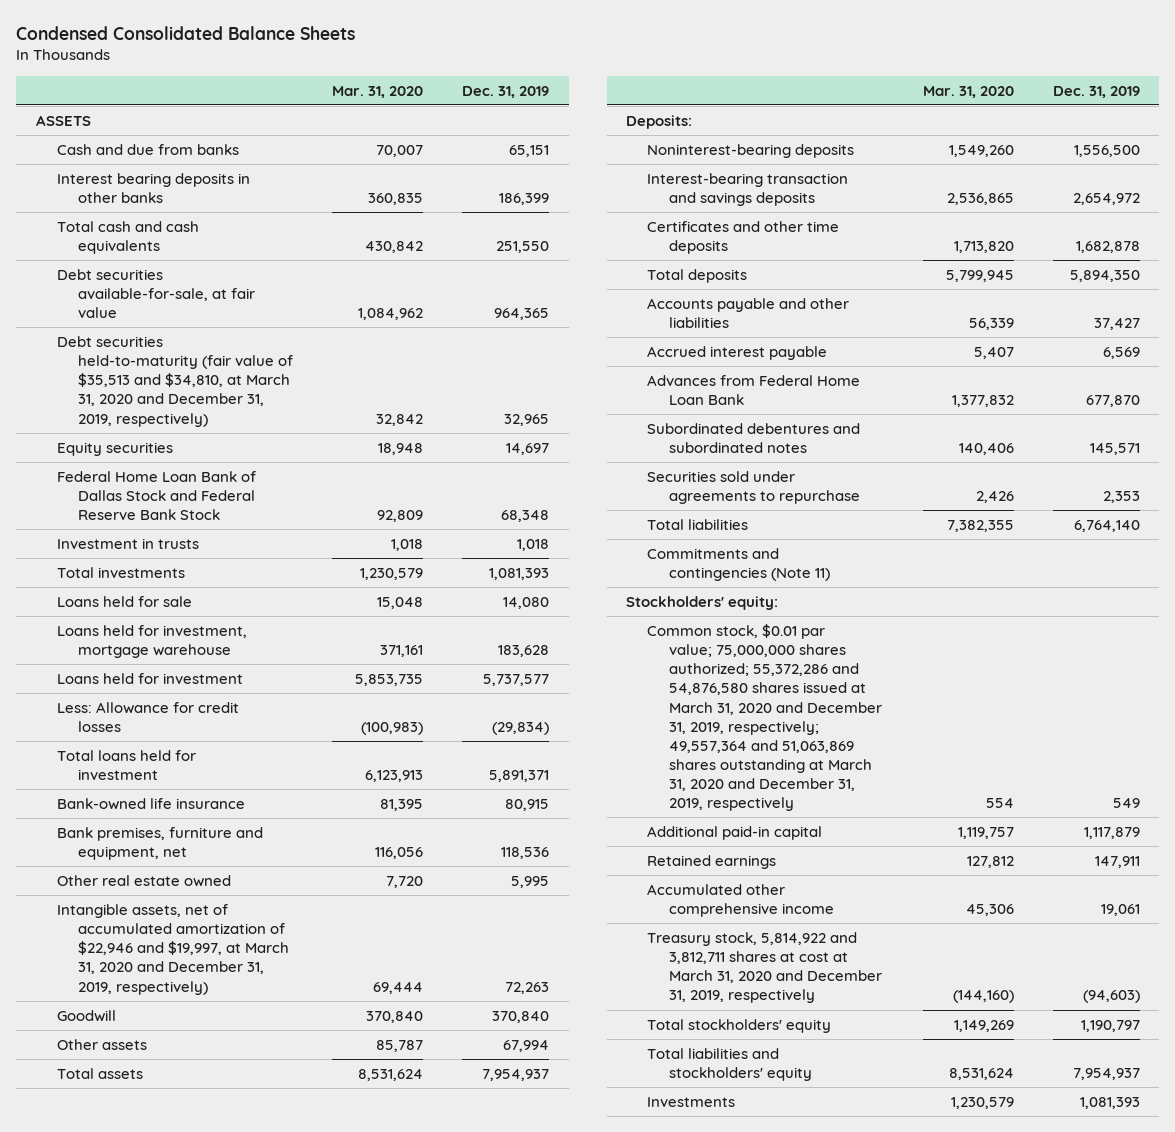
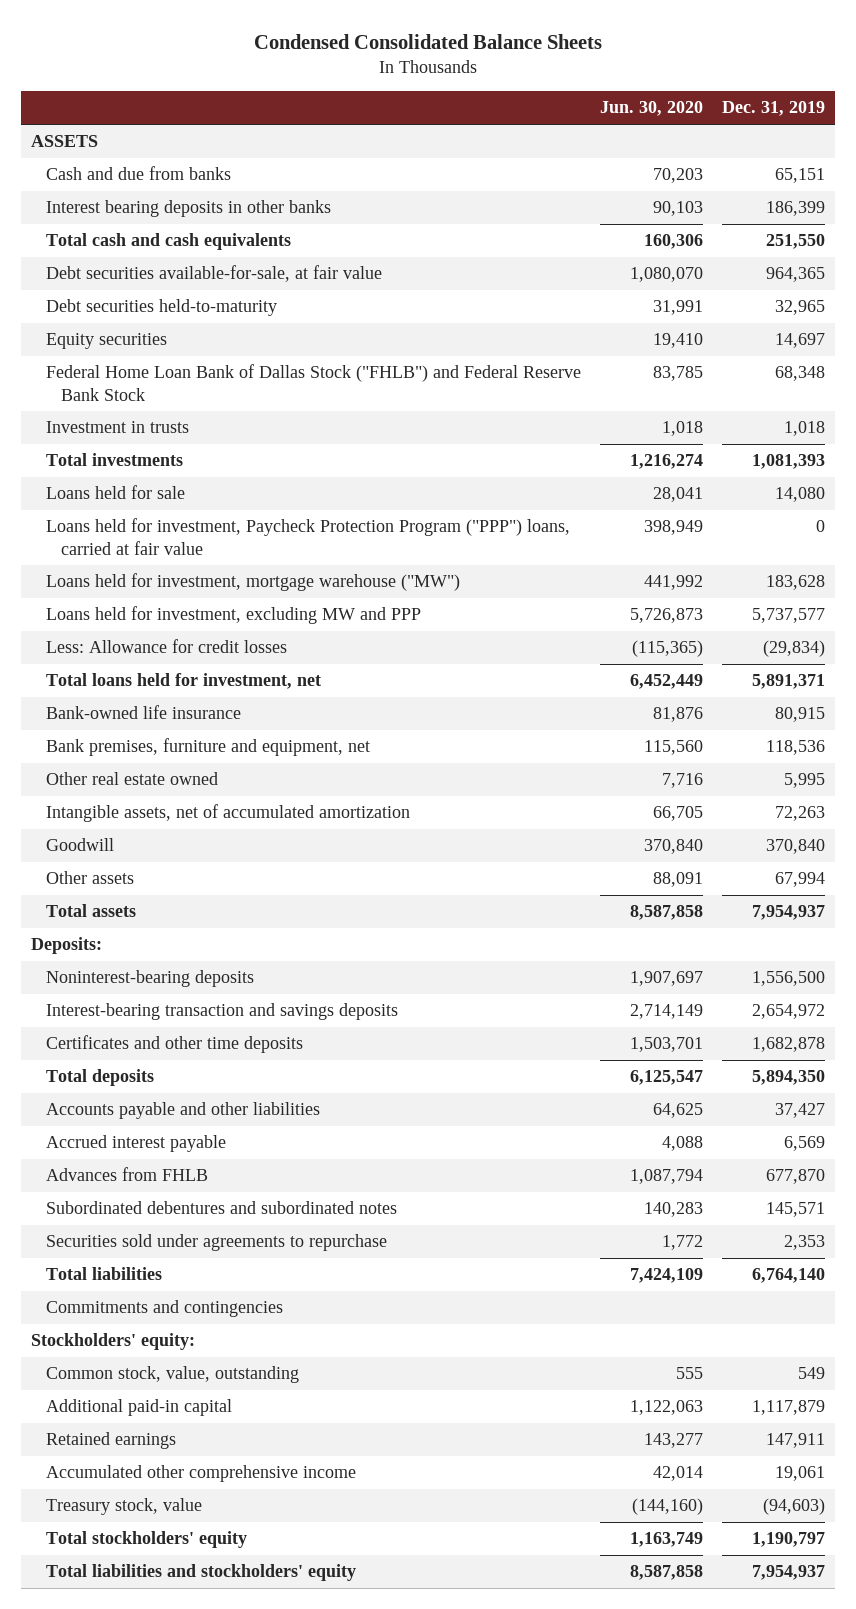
- | Mar. 31, 2020 | Dec. 31, 2019
+ | Jun. 30, 2020 | Dec. 31, 2019
- Debt securities held-to-maturity (fair value of $35,513 and $34,810, at March 31, 2020 and December 31, 2019, respectively) | 32,842 | 32,965
+ Debt securities held-to-maturity | 31,991 | 32,965
- Federal Home Loan Bank of Dallas Stock and Federal Reserve Bank Stock | 92,809 | 68,348
+ Federal Home Loan Bank of Dallas Stock ("FHLB") and Federal Reserve Bank Stock | 83,785 | 68,348
- Loans held for investment, mortgage warehouse | 371,161 | 183,628
- Loans held for investment | 5,853,735 | 5,737,577
+ Loans held for investment, Paycheck Protection Program ("PPP") loans, carried at fair value | 398,949 | 0
+ Loans held for investment, mortgage warehouse ("MW") | 441,992 | 183,628
+ Loans held for investment, excluding MW and PPP | 5,726,873 | 5,737,577
- Total loans held for investment | 6,123,913 | 5,891,371
+ Total loans held for investment, net | 6,452,449 | 5,891,371
- Intangible assets, net of accumulated amortization of $22,946 and $19,997, at March 31, 2020 and December 31, 2019, respectively) | 69,444 | 72,263
+ Intangible assets, net of accumulated amortization | 66,705 | 72,263
- Advances from Federal Home Loan Bank | 1,377,832 | 677,870
+ Advances from FHLB | 1,087,794 | 677,870
- Commitments and contingencies (Note 11)
+ Commitments and contingencies
- Common stock, $0.01 par value; 75,000,000 shares authorized; 55,372,286 and 54,876,580 shares issued at March 31, 2020 and December 31, 2019, respectively; 49,557,364 and 51,063,869 shares outstanding at March 31, 2020 and December 31, 2019, respectively | 554 | 549
+ Common stock, value, outstanding | 555 | 549
- Treasury stock, 5,814,922 and 3,812,711 shares at cost at March 31, 2020 and December 31, 2019, respectively | (144,160) | (94,603)
+ Treasury stock, value | (144,160) | (94,603)
- Investments | 1,230,579 | 1,081,393

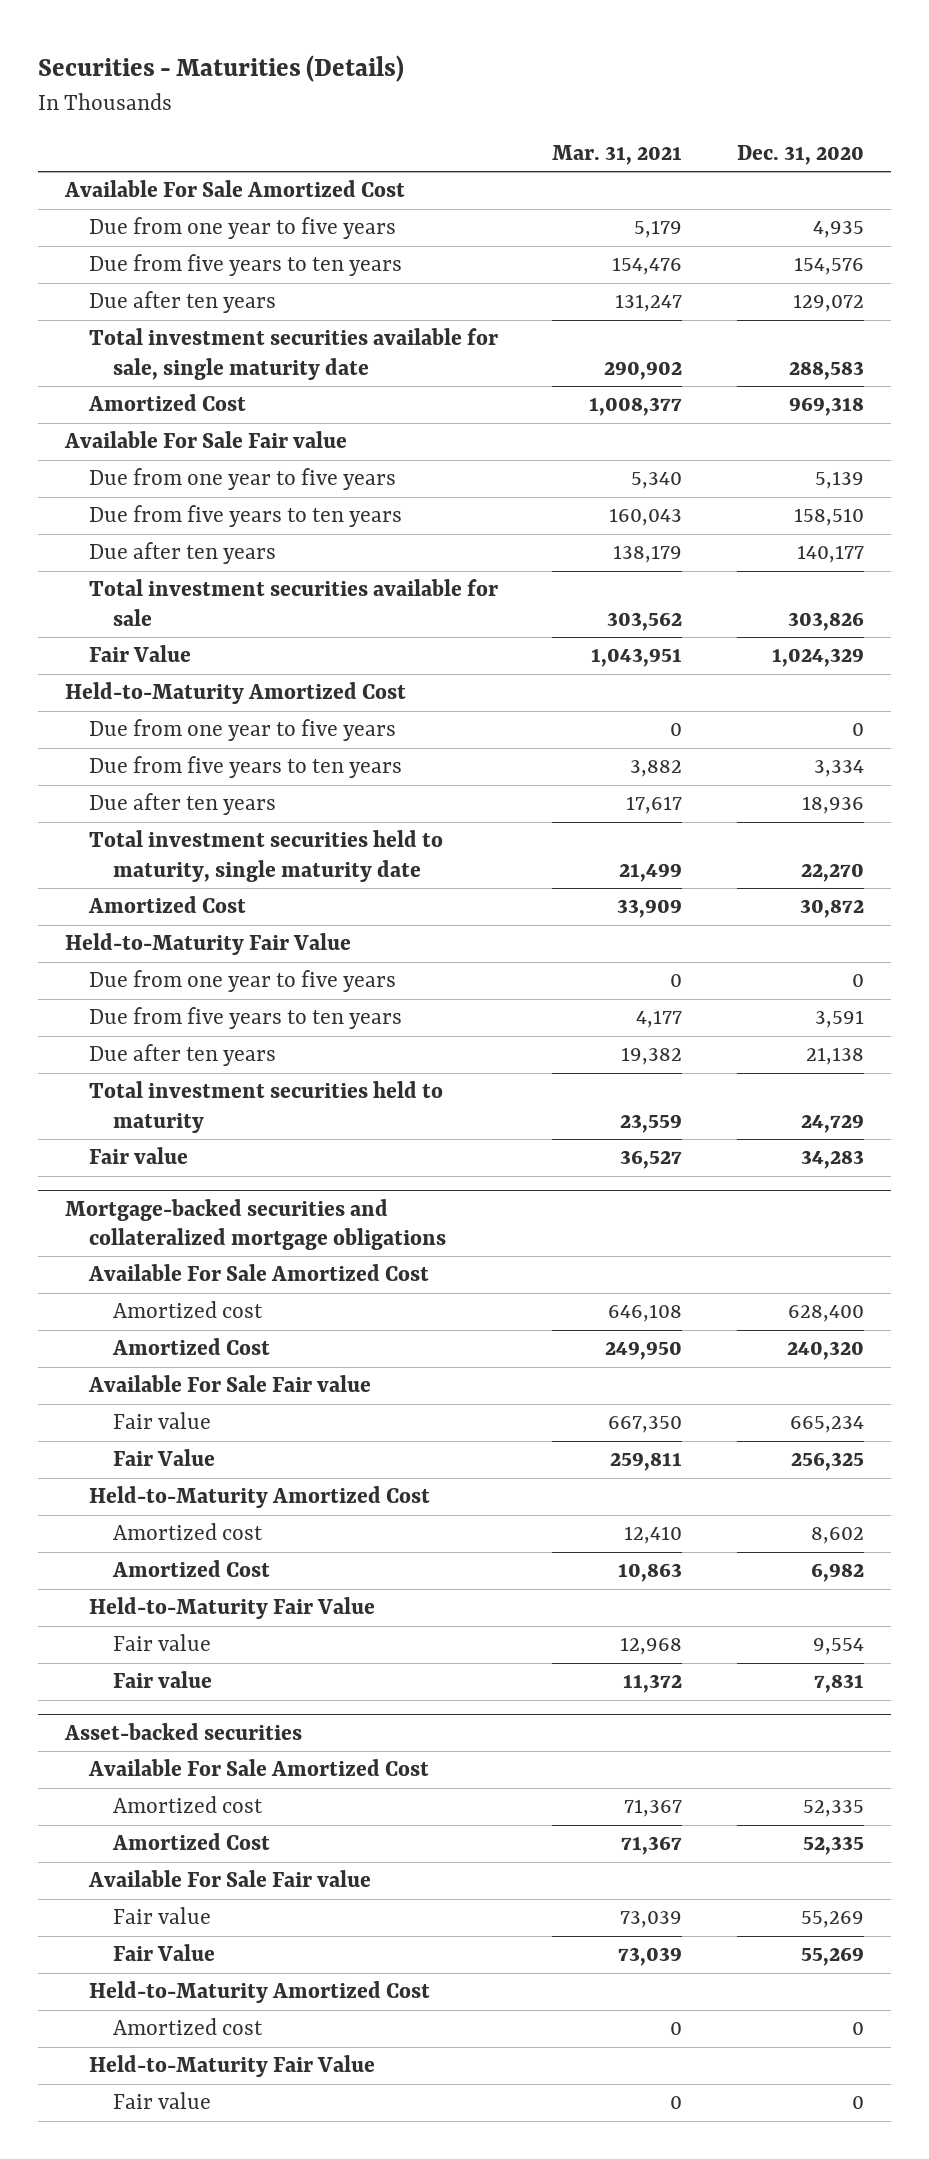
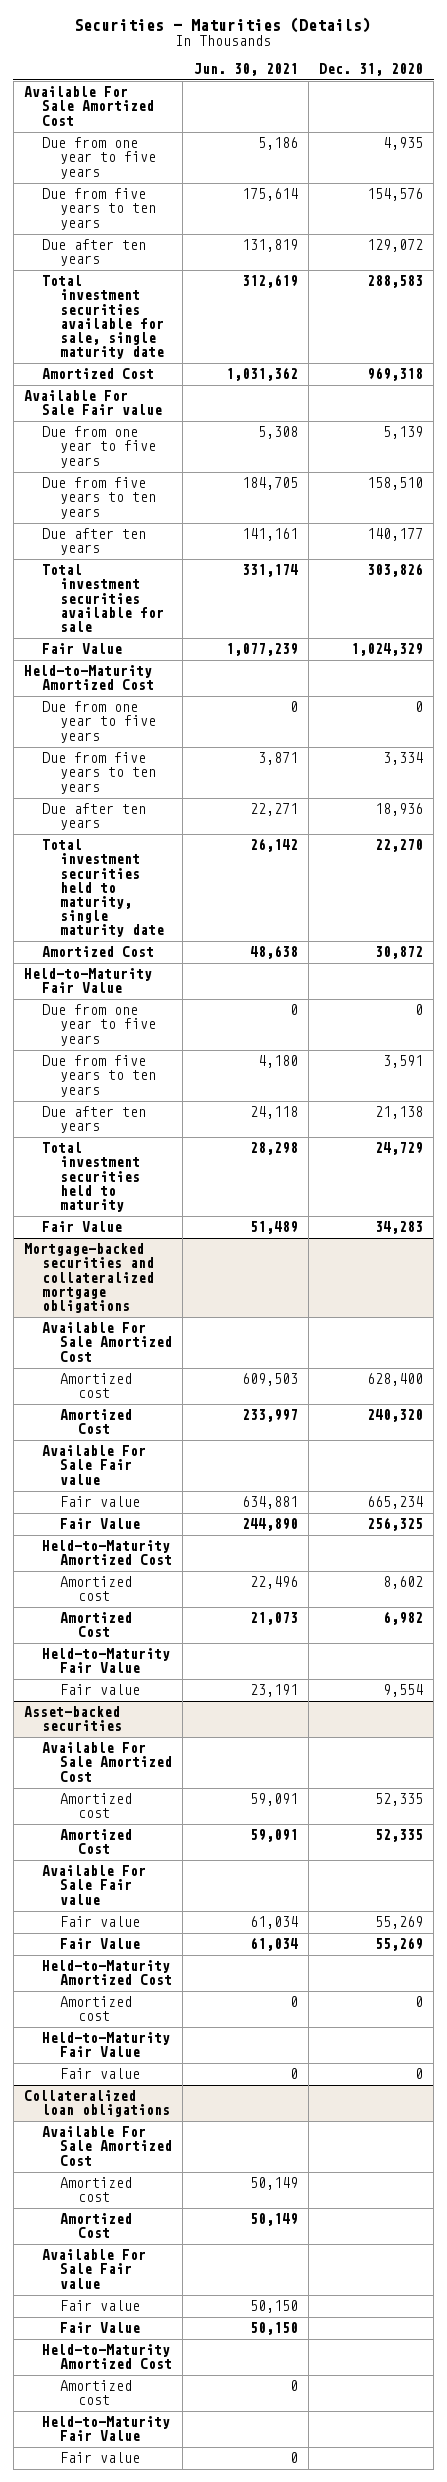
- | Mar. 31, 2021 | Dec. 31, 2020
+ | Jun. 30, 2021 | Dec. 31, 2020
- Fair value | 36,527 | 34,283
+ Fair Value | 51,489 | 34,283
@ Mortgage-backed securities and collateralized mortgage obligations
- Fair value | 11,372 | 7,831
+ Collateralized loan obligations
+ Available For Sale Amortized Cost
+ Amortized cost | 50,149 |
+ Amortized Cost | 50,149 |
+ Available For Sale Fair value
+ Fair value | 50,150 |
+ Fair Value | 50,150 |
+ Held-to-Maturity Amortized Cost
+ Amortized cost | 0 |
+ Held-to-Maturity Fair Value
+ Fair value | 0 |

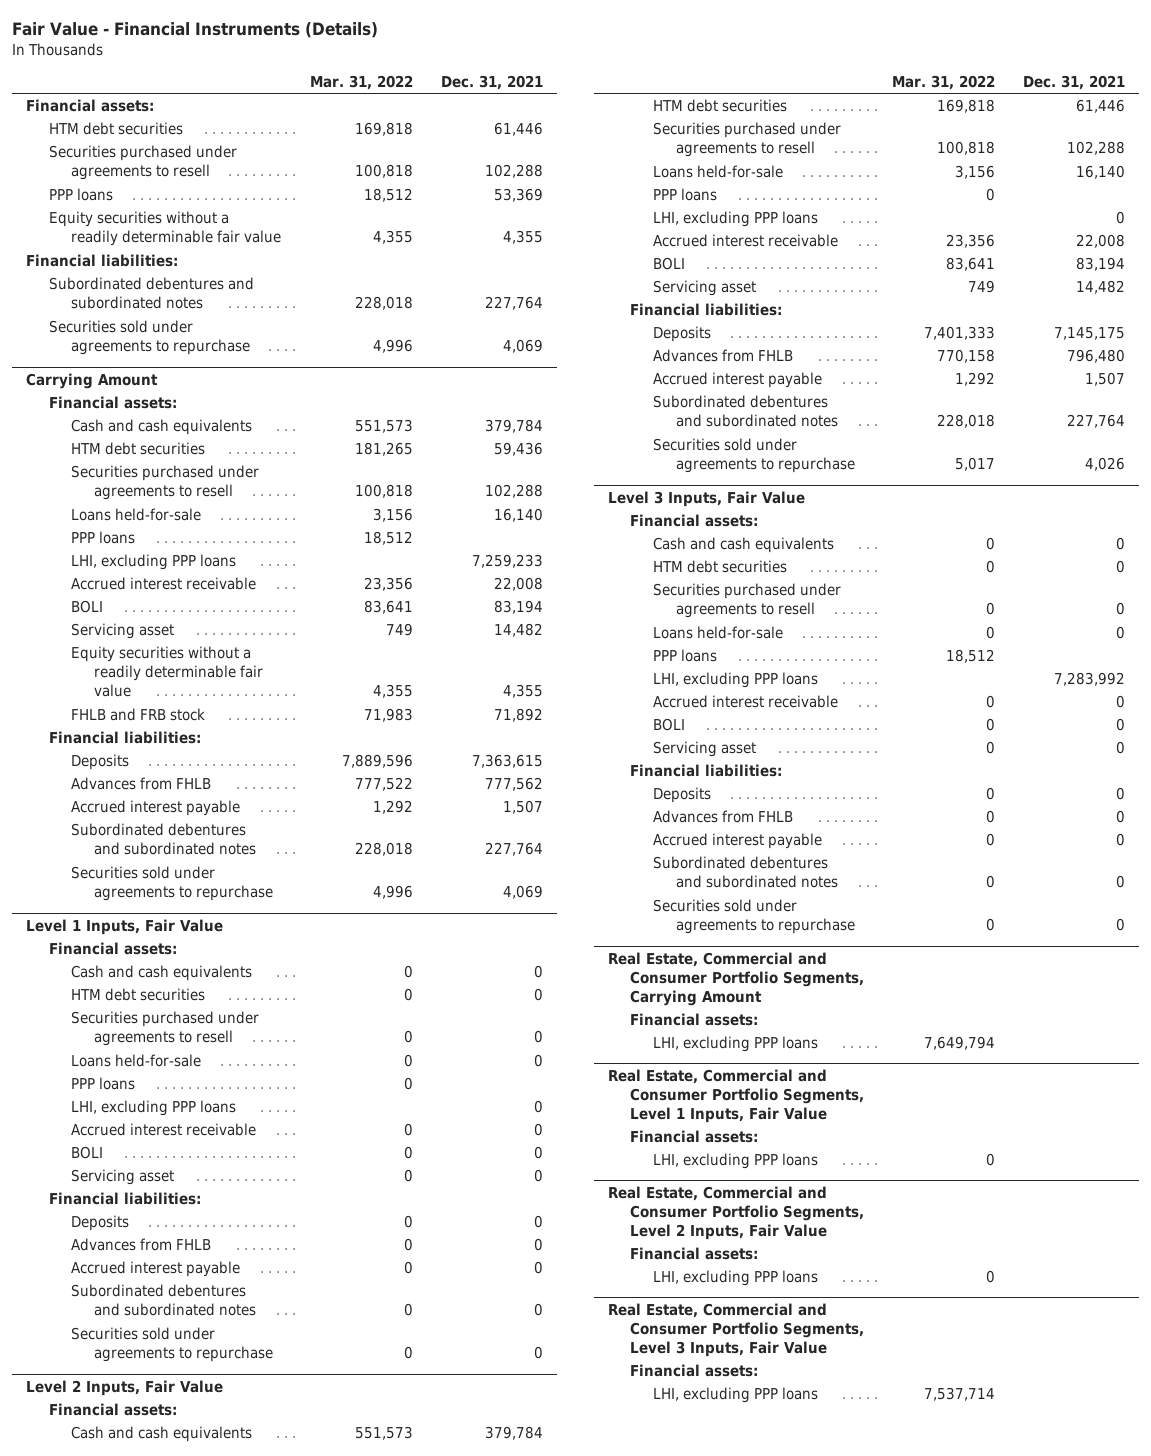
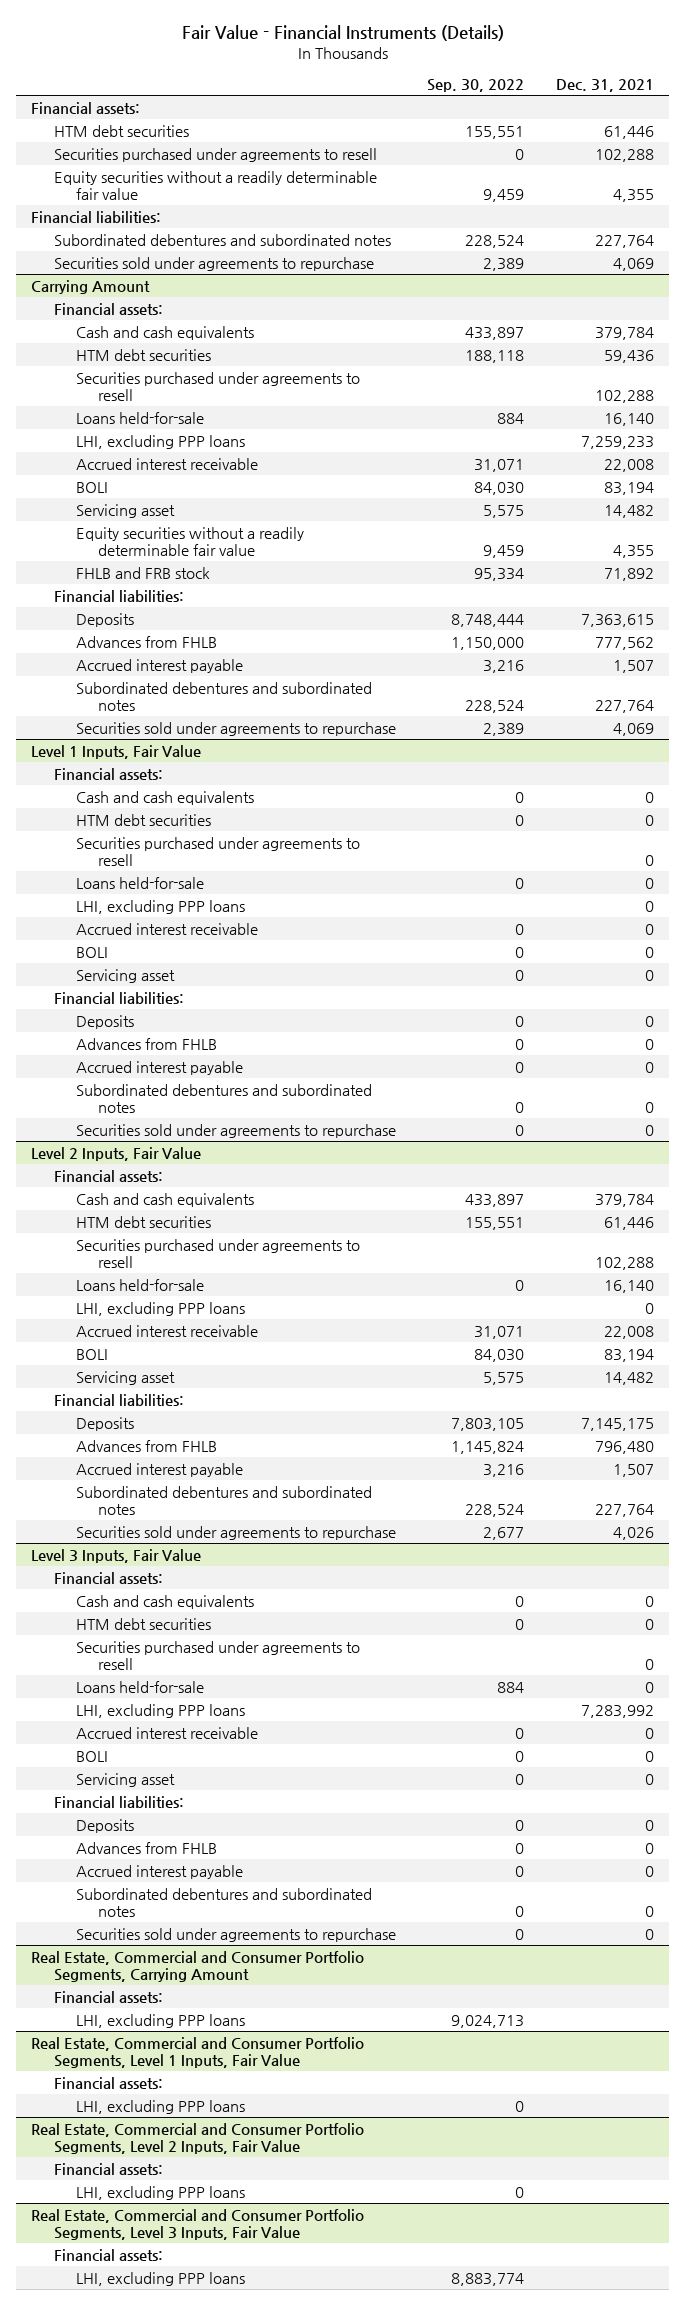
- | Mar. 31, 2022 | Dec. 31, 2021
+ | Sep. 30, 2022 | Dec. 31, 2021
- PPP loans | 18,512 | 53,369
@ Carrying Amount
- PPP loans | 18,512 |
@ Level 1 Inputs, Fair Value
- PPP loans | 0 |
@ Level 2 Inputs, Fair Value
- PPP loans | 0 |
@ Level 3 Inputs, Fair Value
- PPP loans | 18,512 |

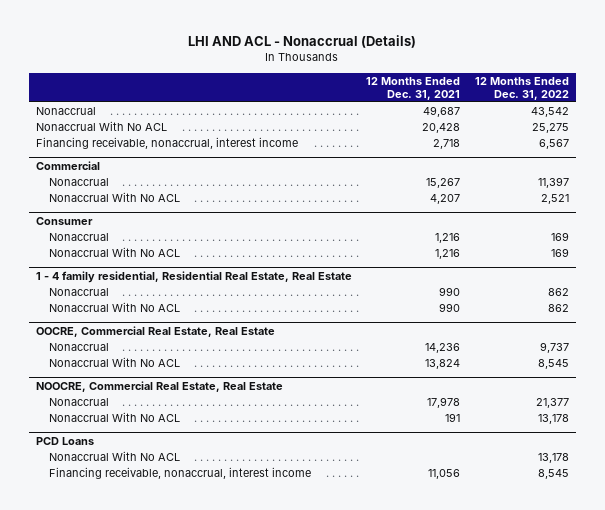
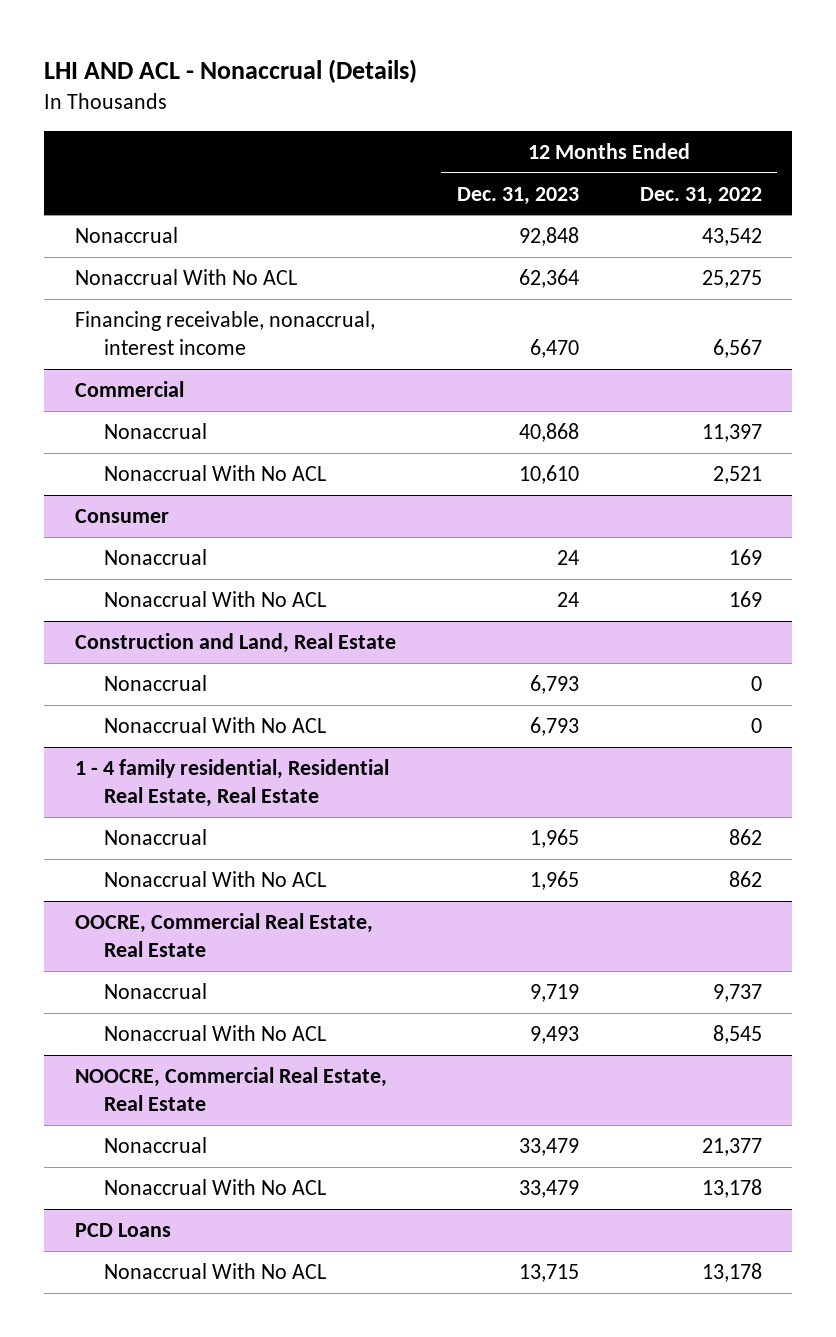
- | 12 Months Ended Dec. 31, 2021 | 12 Months Ended Dec. 31, 2022
+ | 12 Months Ended Dec. 31, 2023 | 12 Months Ended Dec. 31, 2022
+ Construction and Land, Real Estate
+ Nonaccrual | 6,793 | 0
+ Nonaccrual With No ACL | 6,793 | 0
@ PCD Loans
- Financing receivable, nonaccrual, interest income | 11,056 | 8,545

